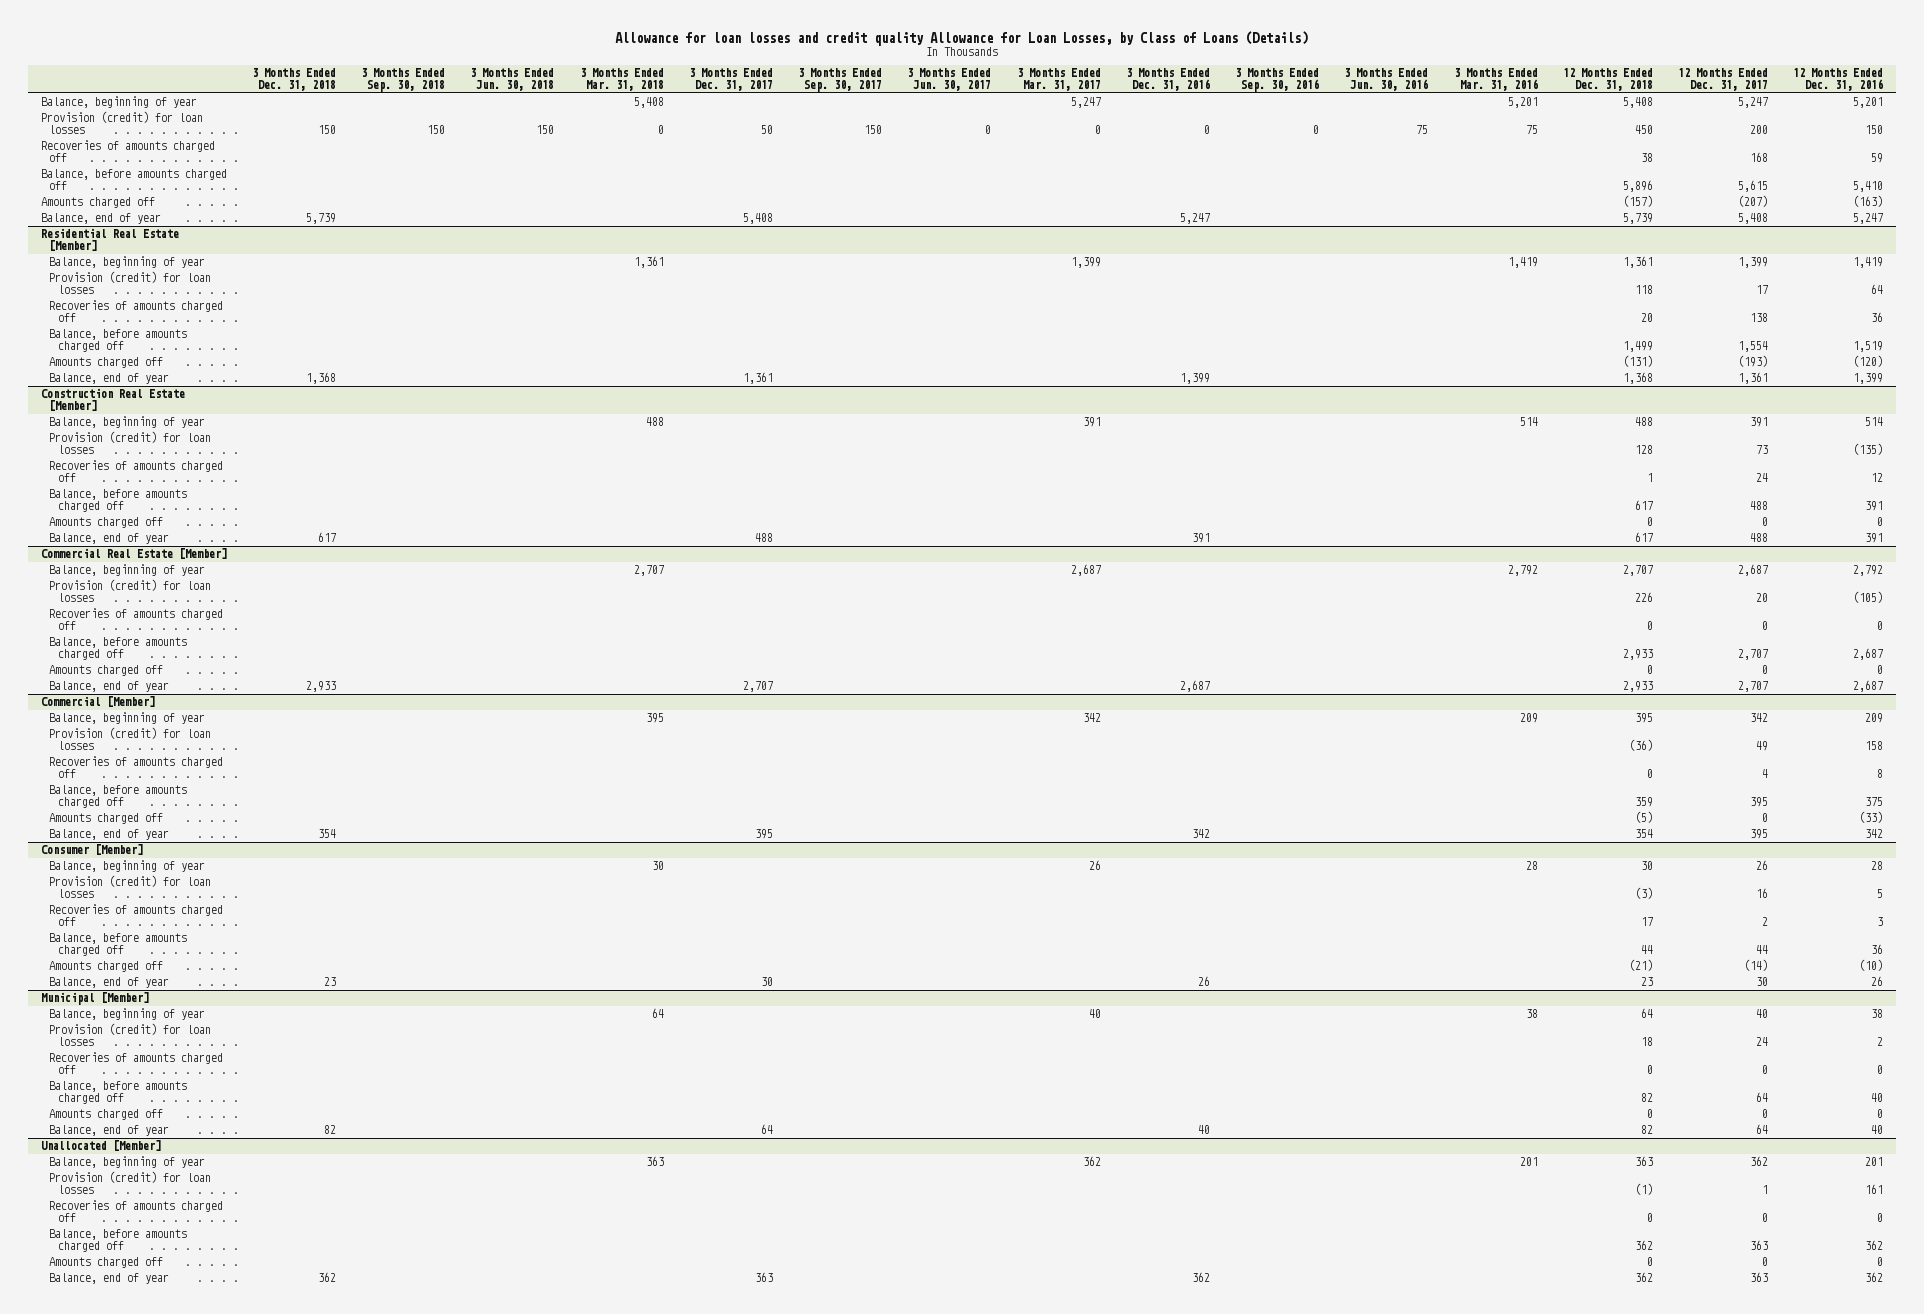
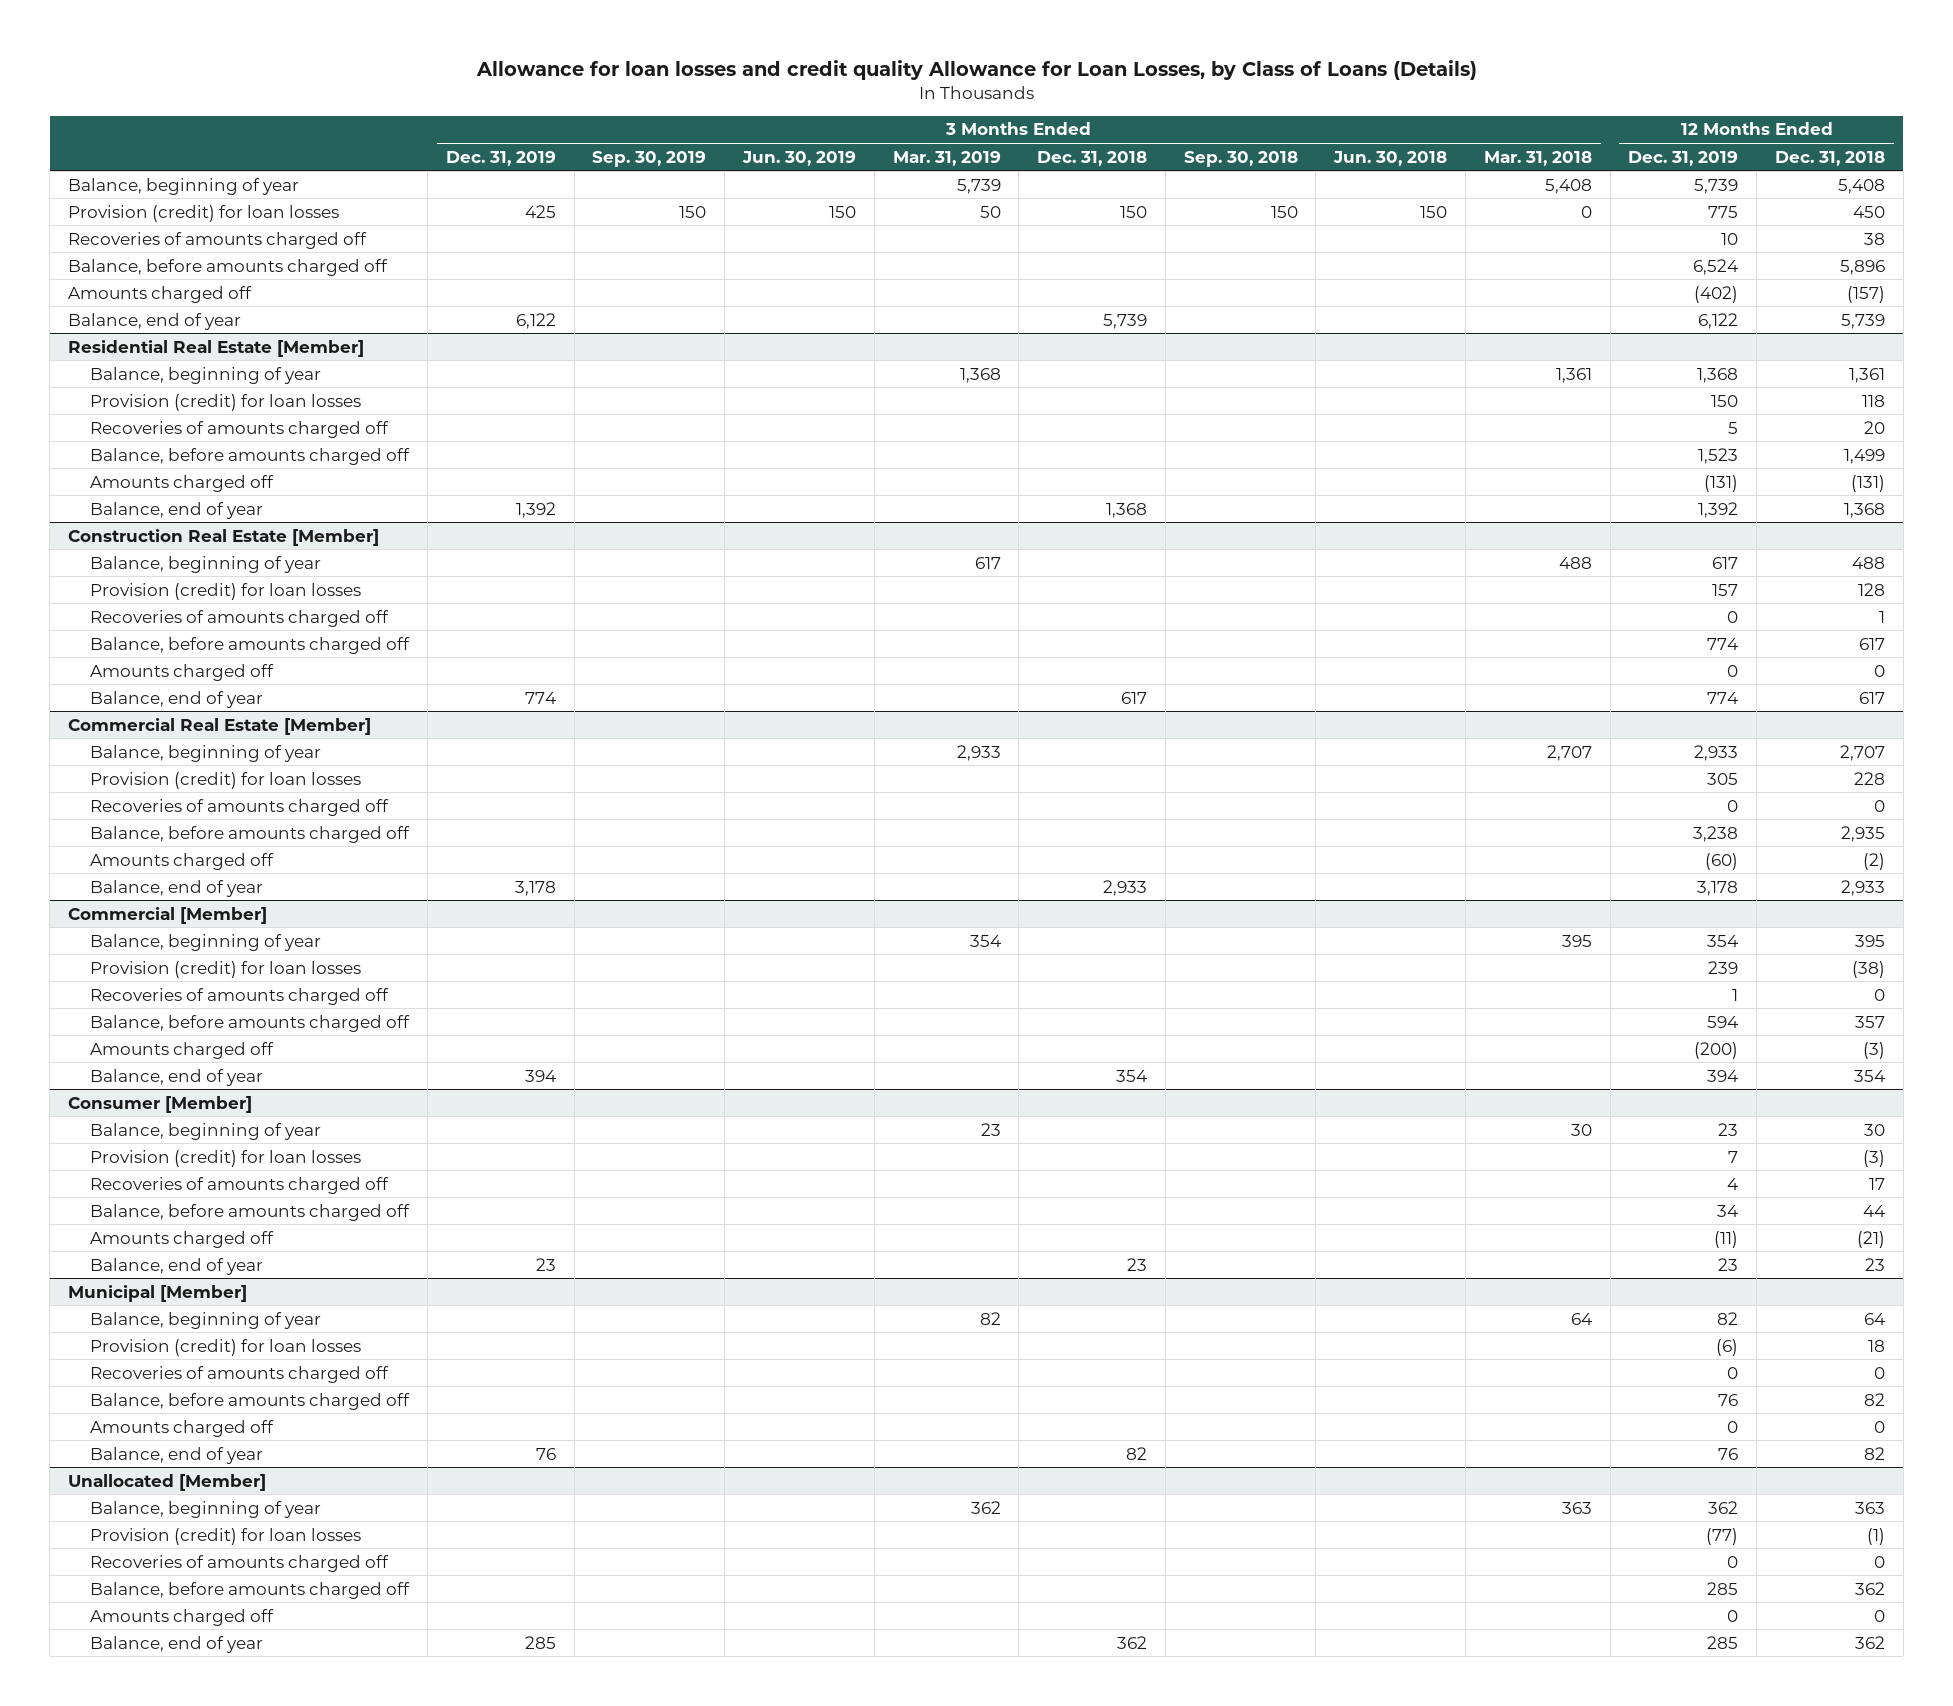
- | 3 Months Ended Dec. 31, 2018 | 3 Months Ended Sep. 30, 2018 | 3 Months Ended Jun. 30, 2018 | 3 Months Ended Mar. 31, 2018 | 3 Months Ended Dec. 31, 2017 | 3 Months Ended Sep. 30, 2017 | 3 Months Ended Jun. 30, 2017 | 3 Months Ended Mar. 31, 2017 | 3 Months Ended Dec. 31, 2016 | 3 Months Ended Sep. 30, 2016 | 3 Months Ended Jun. 30, 2016 | 3 Months Ended Mar. 31, 2016 | 12 Months Ended Dec. 31, 2018 | 12 Months Ended Dec. 31, 2017 | 12 Months Ended Dec. 31, 2016
+ | 3 Months Ended Dec. 31, 2019 | 3 Months Ended Sep. 30, 2019 | 3 Months Ended Jun. 30, 2019 | 3 Months Ended Mar. 31, 2019 | 3 Months Ended Dec. 31, 2018 | 3 Months Ended Sep. 30, 2018 | 3 Months Ended Jun. 30, 2018 | 3 Months Ended Mar. 31, 2018 | 12 Months Ended Dec. 31, 2019 | 12 Months Ended Dec. 31, 2018
@ Commercial Real Estate [Member]
- Provision (credit) for loan losses | | | | | | | | | | | | | 226 | 20 | (105)
+ Provision (credit) for loan losses | | | | | | | | | 305 | 228
- Balance, before amounts charged off | | | | | | | | | | | | | 2,933 | 2,707 | 2,687
- Amounts charged off | | | | | | | | | | | | | 0 | 0 | 0
+ Balance, before amounts charged off | | | | | | | | | 3,238 | 2,935
+ Amounts charged off | | | | | | | | | (60) | (2)
@ Commercial [Member]
- Provision (credit) for loan losses | | | | | | | | | | | | | (36) | 49 | 158
+ Provision (credit) for loan losses | | | | | | | | | 239 | (38)
- Balance, before amounts charged off | | | | | | | | | | | | | 359 | 395 | 375
- Amounts charged off | | | | | | | | | | | | | (5) | 0 | (33)
+ Balance, before amounts charged off | | | | | | | | | 594 | 357
+ Amounts charged off | | | | | | | | | (200) | (3)

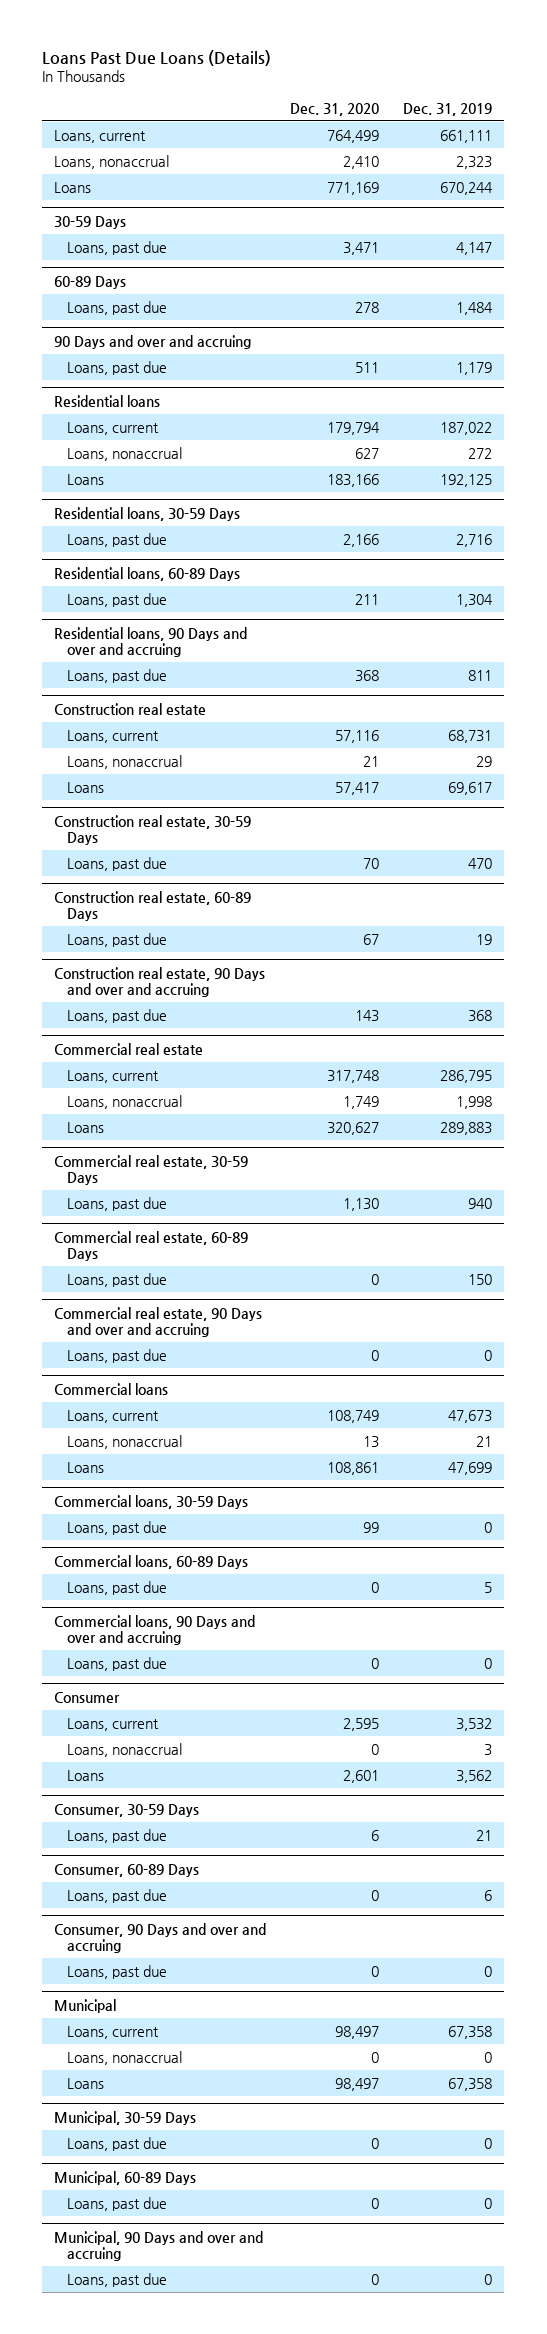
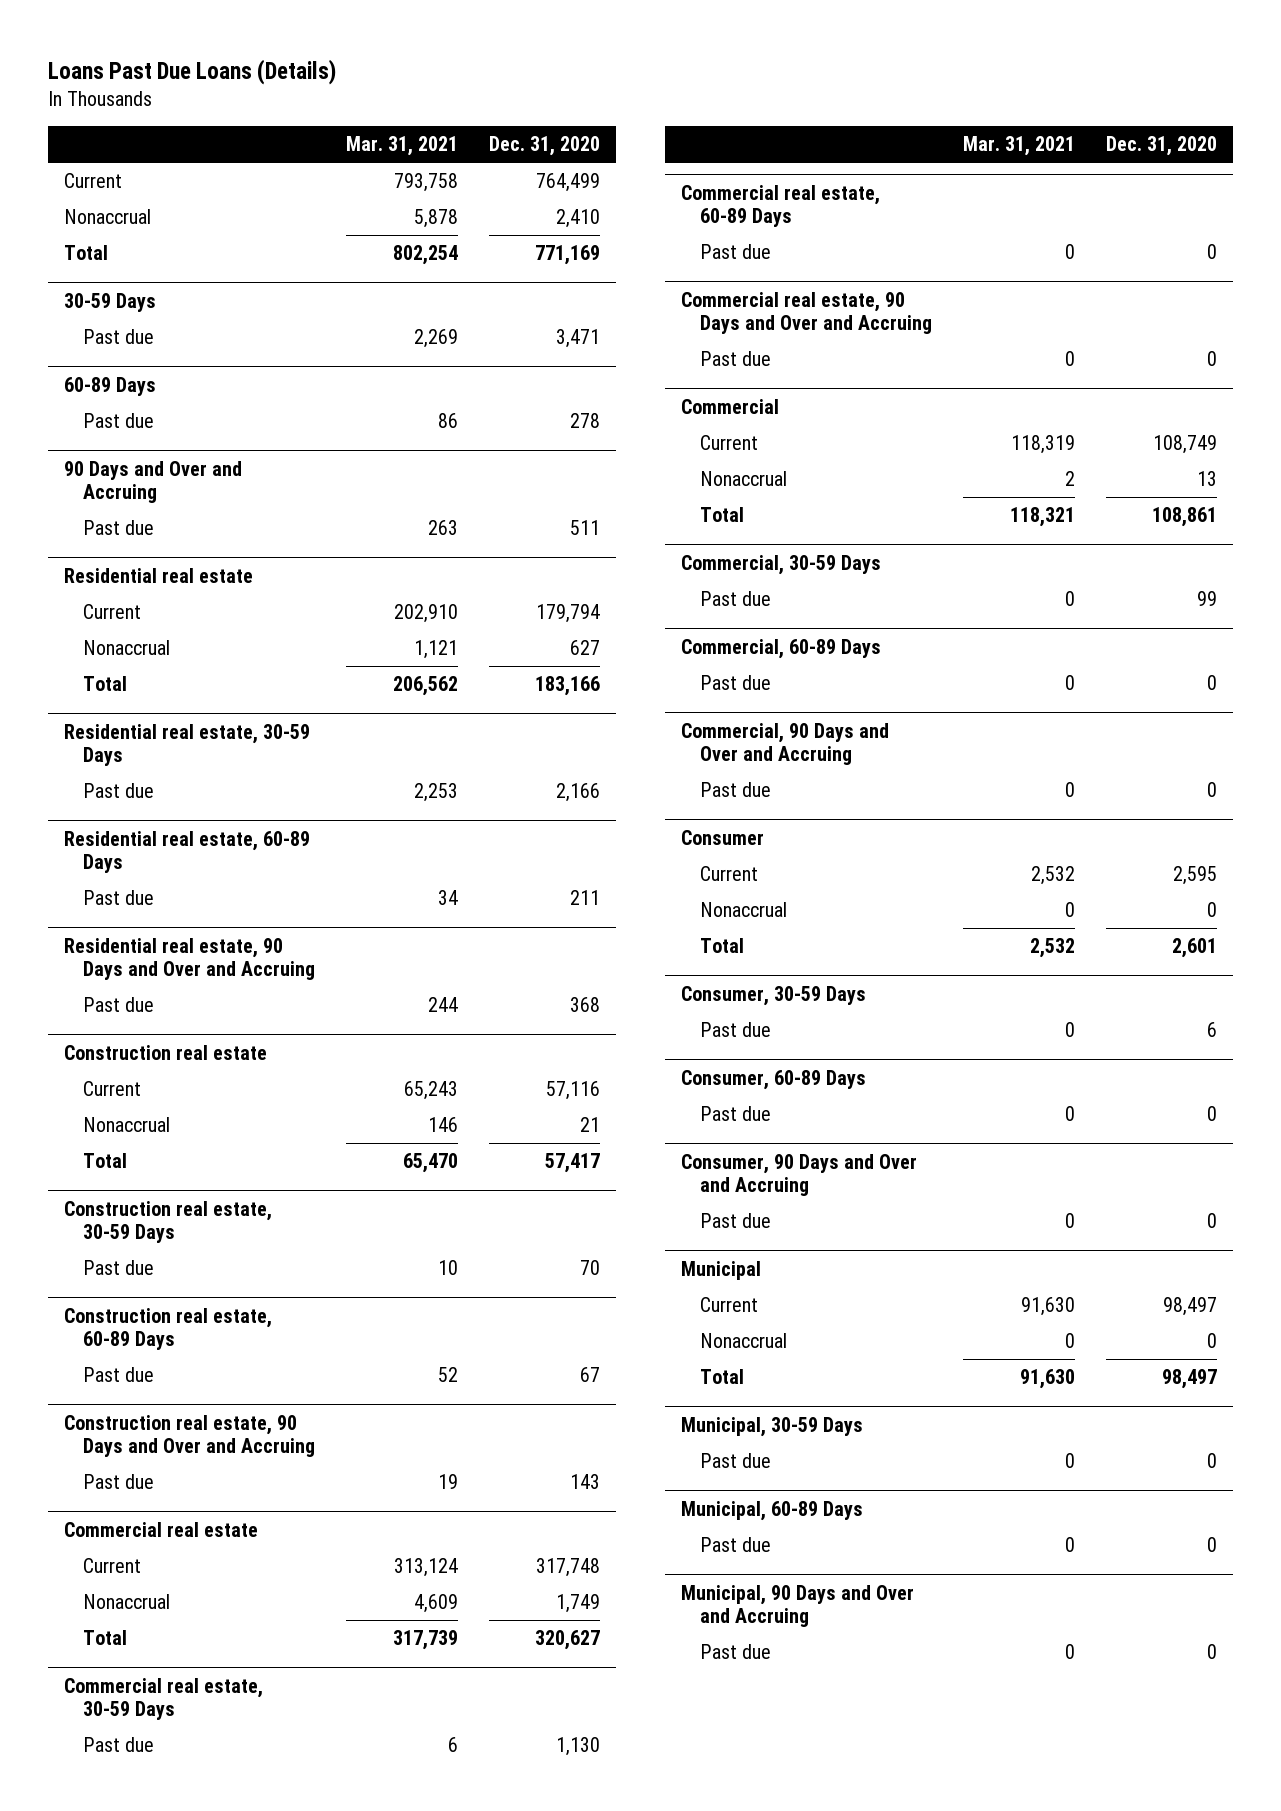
- | Dec. 31, 2020 | Dec. 31, 2019
+ | Mar. 31, 2021 | Dec. 31, 2020
- Loans, current | 764,499 | 661,111
- Loans, nonaccrual | 2,410 | 2,323
- Loans | 771,169 | 670,244
+ Current | 793,758 | 764,499
+ Nonaccrual | 5,878 | 2,410
+ Total | 802,254 | 771,169
@ 30-59 Days
- Loans, past due | 3,471 | 4,147
+ Past due | 2,269 | 3,471
@ 60-89 Days
- Loans, past due | 278 | 1,484
- 90 Days and over and accruing
- Loans, past due | 511 | 1,179
- Residential loans
- Loans, current | 179,794 | 187,022
- Loans, nonaccrual | 627 | 272
- Loans | 183,166 | 192,125
- Residential loans, 30-59 Days
- Loans, past due | 2,166 | 2,716
- Residential loans, 60-89 Days
- Loans, past due | 211 | 1,304
- Residential loans, 90 Days and over and accruing
- Loans, past due | 368 | 811
@ 60-89 Days
+ Past due | 86 | 278
+ 90 Days and Over and Accruing
+ Past due | 263 | 511
+ Residential real estate
+ Current | 202,910 | 179,794
+ Nonaccrual | 1,121 | 627
+ Total | 206,562 | 183,166
+ Residential real estate, 30-59 Days
+ Past due | 2,253 | 2,166
+ Residential real estate, 60-89 Days
+ Past due | 34 | 211
+ Residential real estate, 90 Days and Over and Accruing
+ Past due | 244 | 368
@ Construction real estate
- Loans, current | 57,116 | 68,731
- Loans, nonaccrual | 21 | 29
- Loans | 57,417 | 69,617
+ Current | 65,243 | 57,116
+ Nonaccrual | 146 | 21
+ Total | 65,470 | 57,417
@ Construction real estate, 30-59 Days
- Loans, past due | 70 | 470
+ Past due | 10 | 70
@ Construction real estate, 60-89 Days
- Loans, past due | 67 | 19
- Construction real estate, 90 Days and over and accruing
- Loans, past due | 143 | 368
@ Construction real estate, 60-89 Days
+ Past due | 52 | 67
+ Construction real estate, 90 Days and Over and Accruing
+ Past due | 19 | 143
@ Commercial real estate
- Loans, current | 317,748 | 286,795
- Loans, nonaccrual | 1,749 | 1,998
- Loans | 320,627 | 289,883
+ Current | 313,124 | 317,748
+ Nonaccrual | 4,609 | 1,749
+ Total | 317,739 | 320,627
@ Commercial real estate, 30-59 Days
- Loans, past due | 1,130 | 940
+ Past due | 6 | 1,130
@ Commercial real estate, 60-89 Days
- Loans, past due | 0 | 150
- Commercial real estate, 90 Days and over and accruing
- Loans, past due | 0 | 0
- Commercial loans
- Loans, current | 108,749 | 47,673
- Loans, nonaccrual | 13 | 21
- Loans | 108,861 | 47,699
- Commercial loans, 30-59 Days
- Loans, past due | 99 | 0
- Commercial loans, 60-89 Days
- Loans, past due | 0 | 5
- Commercial loans, 90 Days and over and accruing
- Loans, past due | 0 | 0
@ Commercial real estate, 60-89 Days
+ Past due | 0 | 0
+ Commercial real estate, 90 Days and Over and Accruing
+ Past due | 0 | 0
+ Commercial
+ Current | 118,319 | 108,749
+ Nonaccrual | 2 | 13
+ Total | 118,321 | 108,861
+ Commercial, 30-59 Days
+ Past due | 0 | 99
+ Commercial, 60-89 Days
+ Past due | 0 | 0
+ Commercial, 90 Days and Over and Accruing
+ Past due | 0 | 0
@ Consumer
- Loans, current | 2,595 | 3,532
- Loans, nonaccrual | 0 | 3
- Loans | 2,601 | 3,562
+ Current | 2,532 | 2,595
+ Nonaccrual | 0 | 0
+ Total | 2,532 | 2,601
@ Consumer, 30-59 Days
- Loans, past due | 6 | 21
+ Past due | 0 | 6
@ Consumer, 60-89 Days
- Loans, past due | 0 | 6
- Consumer, 90 Days and over and accruing
- Loans, past due | 0 | 0
@ Consumer, 60-89 Days
+ Past due | 0 | 0
+ Consumer, 90 Days and Over and Accruing
+ Past due | 0 | 0
@ Municipal
- Loans, current | 98,497 | 67,358
- Loans, nonaccrual | 0 | 0
- Loans | 98,497 | 67,358
+ Current | 91,630 | 98,497
+ Nonaccrual | 0 | 0
+ Total | 91,630 | 98,497
@ Municipal, 30-59 Days
- Loans, past due | 0 | 0
+ Past due | 0 | 0
@ Municipal, 60-89 Days
- Loans, past due | 0 | 0
- Municipal, 90 Days and over and accruing
- Loans, past due | 0 | 0
@ Municipal, 60-89 Days
+ Past due | 0 | 0
+ Municipal, 90 Days and Over and Accruing
+ Past due | 0 | 0

